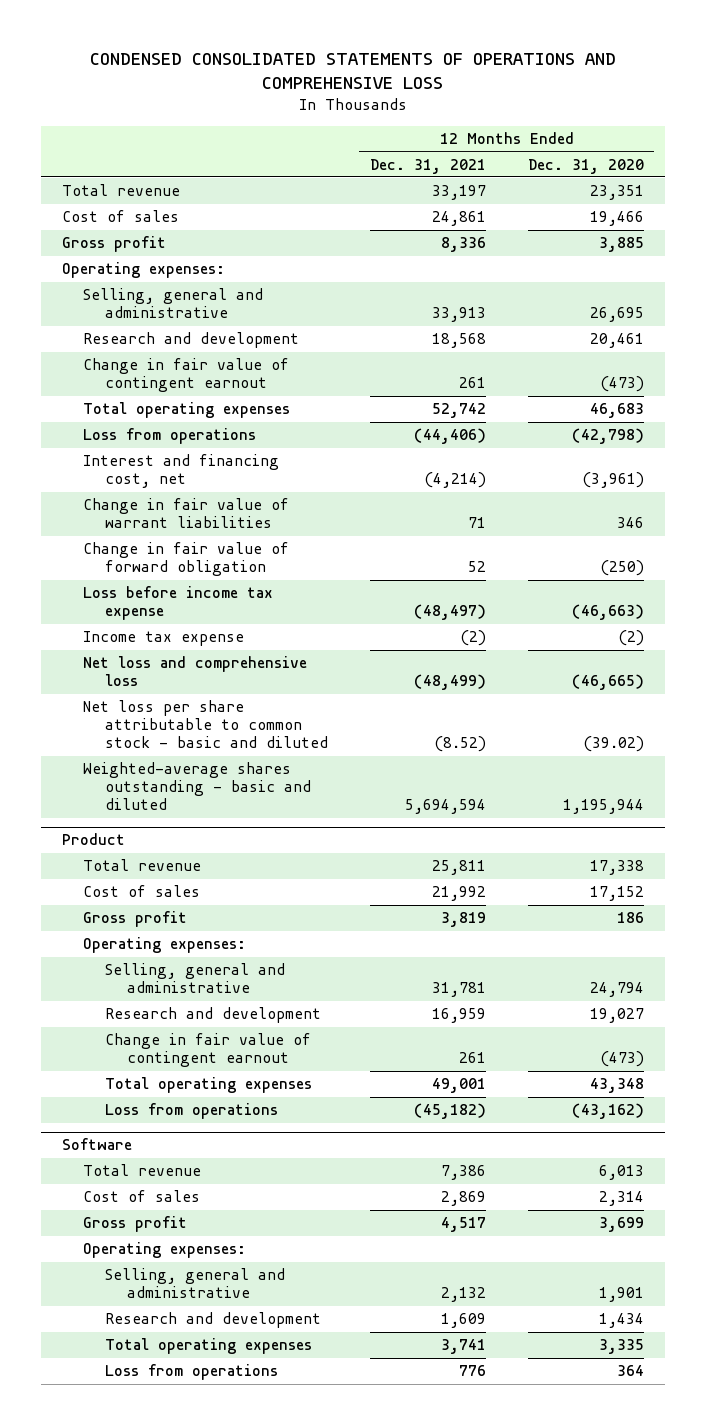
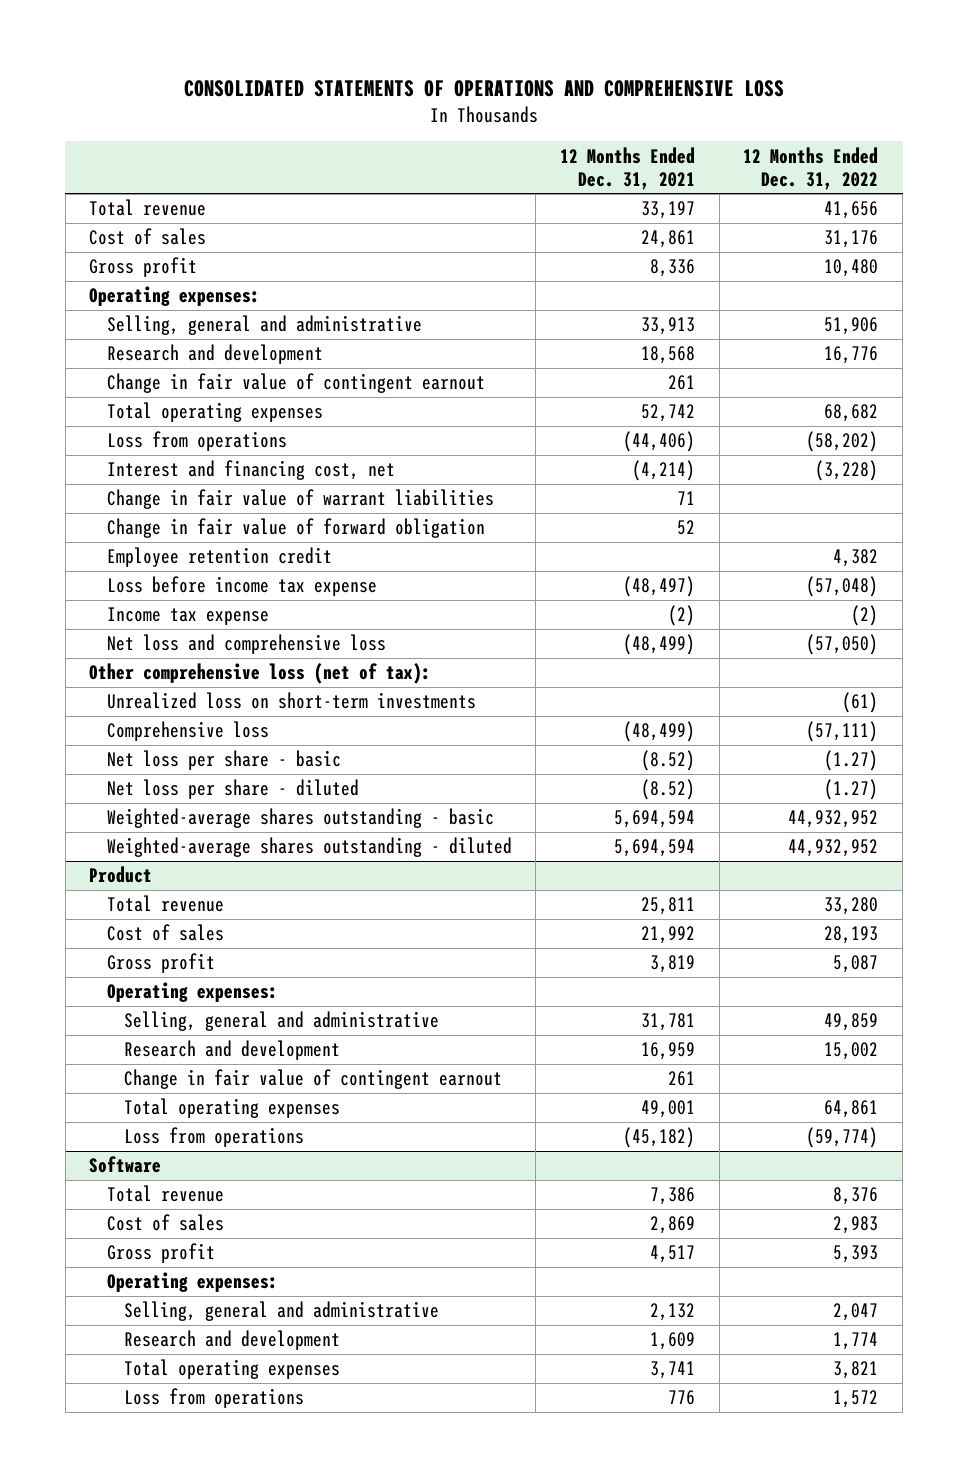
- CONDENSED CONSOLIDATED STATEMENTS OF OPERATIONS AND COMPREHENSIVE LOSS
+ CONSOLIDATED STATEMENTS OF OPERATIONS AND COMPREHENSIVE LOSS
- | 12 Months Ended Dec. 31, 2021 | 12 Months Ended Dec. 31, 2020
+ | 12 Months Ended Dec. 31, 2021 | 12 Months Ended Dec. 31, 2022
+ Employee retention credit | | 4,382
- Net loss per share attributable to common stock - basic and diluted | (8.52) | (39.02)
- Weighted-average shares outstanding - basic and diluted | 5,694,594 | 1,195,944
+ Other comprehensive loss (net of tax):
+ Unrealized loss on short-term investments | | (61)
+ Comprehensive loss | (48,499) | (57,111)
+ Net loss per share - basic | (8.52) | (1.27)
+ Net loss per share - diluted | (8.52) | (1.27)
+ Weighted-average shares outstanding - basic | 5,694,594 | 44,932,952
+ Weighted-average shares outstanding - diluted | 5,694,594 | 44,932,952

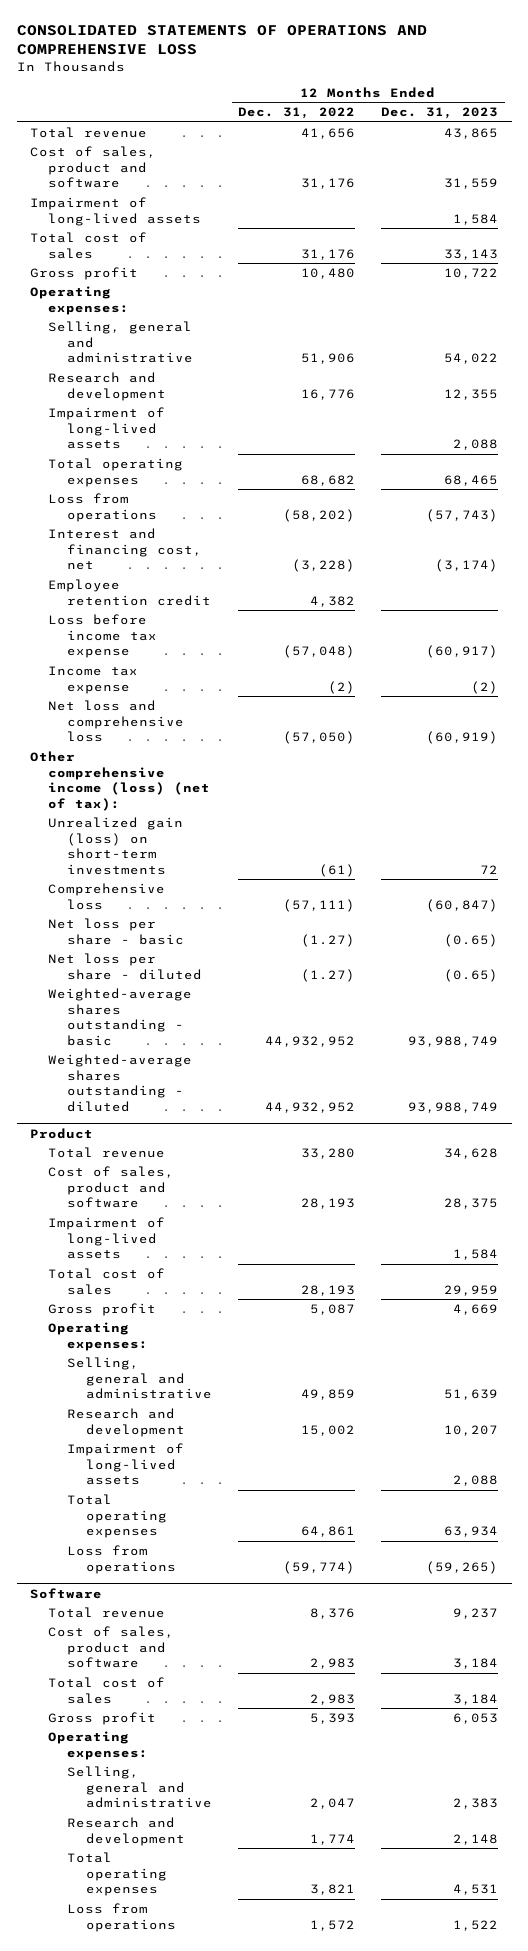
- | 12 Months Ended Dec. 31, 2021 | 12 Months Ended Dec. 31, 2022
+ | 12 Months Ended Dec. 31, 2022 | 12 Months Ended Dec. 31, 2023
- Cost of sales | 24,861 | 31,176
+ Cost of sales, product and software | 31,176 | 31,559
+ Impairment of long-lived assets | | 1,584
+ Total cost of sales | 31,176 | 33,143
- Change in fair value of contingent earnout | 261 |
+ Impairment of long-lived assets | | 2,088
- Change in fair value of warrant liabilities | 71 |
- Change in fair value of forward obligation | 52 |
- Other comprehensive loss (net of tax):
- Unrealized loss on short-term investments | | (61)
+ Other comprehensive income (loss) (net of tax):
+ Unrealized gain (loss) on short-term investments | (61) | 72
@ Product
- Cost of sales | 21,992 | 28,193
+ Cost of sales, product and software | 28,193 | 28,375
+ Impairment of long-lived assets | | 1,584
+ Total cost of sales | 28,193 | 29,959
- Change in fair value of contingent earnout | 261 |
+ Impairment of long-lived assets | | 2,088
@ Software
- Cost of sales | 2,869 | 2,983
+ Cost of sales, product and software | 2,983 | 3,184
+ Total cost of sales | 2,983 | 3,184

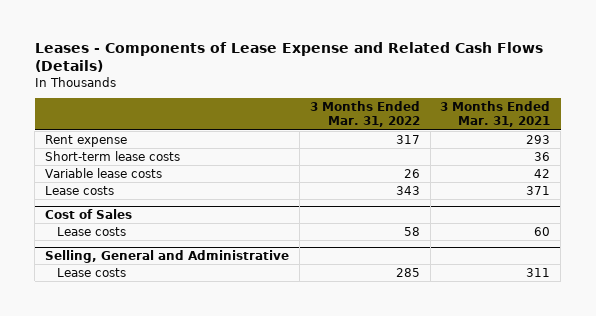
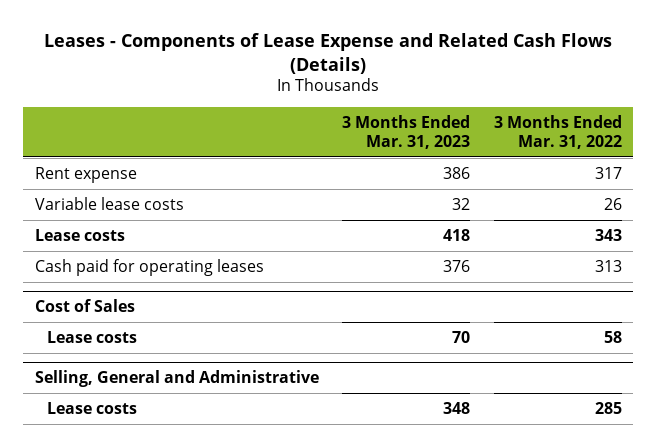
- | 3 Months Ended Mar. 31, 2022 | 3 Months Ended Mar. 31, 2021
+ | 3 Months Ended Mar. 31, 2023 | 3 Months Ended Mar. 31, 2022
- Short-term lease costs | | 36
+ Cash paid for operating leases | 376 | 313

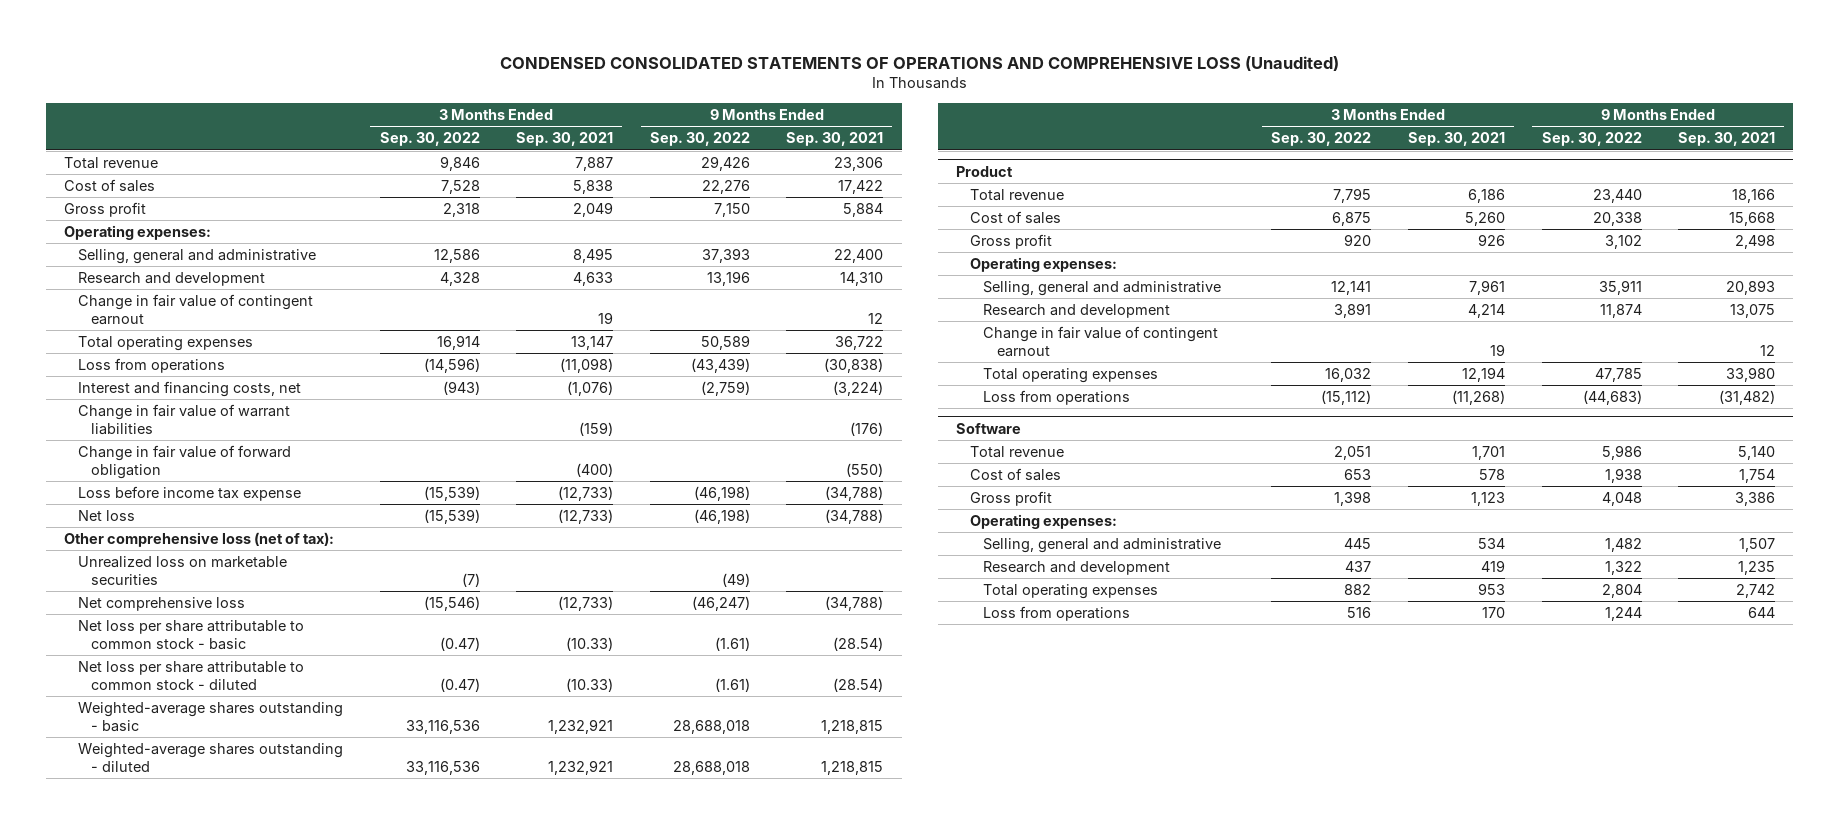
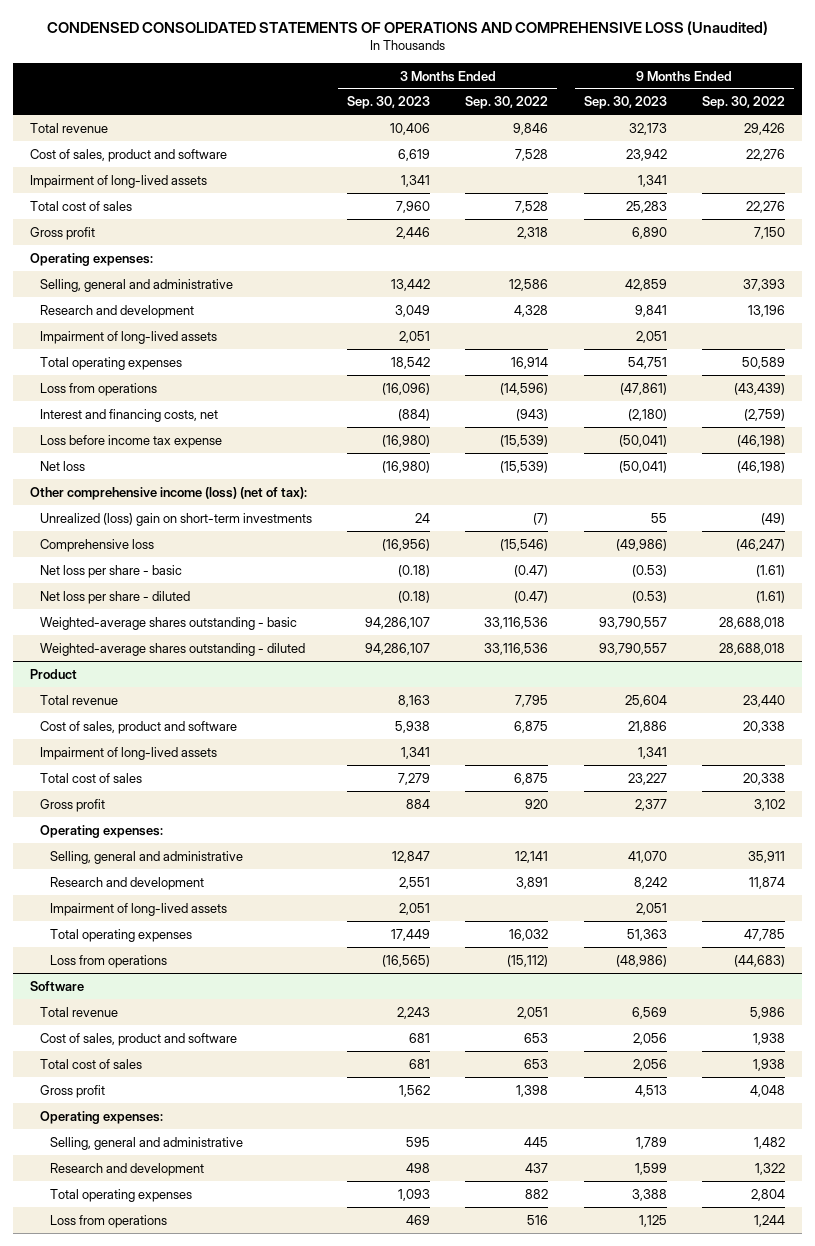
- | 3 Months Ended Sep. 30, 2022 | 3 Months Ended Sep. 30, 2021 | 9 Months Ended Sep. 30, 2022 | 9 Months Ended Sep. 30, 2021
+ | 3 Months Ended Sep. 30, 2023 | 3 Months Ended Sep. 30, 2022 | 9 Months Ended Sep. 30, 2023 | 9 Months Ended Sep. 30, 2022
- Cost of sales | 7,528 | 5,838 | 22,276 | 17,422
+ Cost of sales, product and software | 6,619 | 7,528 | 23,942 | 22,276
+ Impairment of long-lived assets | 1,341 | | 1,341 |
+ Total cost of sales | 7,960 | 7,528 | 25,283 | 22,276
- Change in fair value of contingent earnout | | 19 | | 12
+ Impairment of long-lived assets | 2,051 | | 2,051 |
- Change in fair value of warrant liabilities | | (159) | | (176)
- Change in fair value of forward obligation | | (400) | | (550)
- Other comprehensive loss (net of tax):
- Unrealized loss on marketable securities | (7) | | (49) |
- Net comprehensive loss | (15,546) | (12,733) | (46,247) | (34,788)
- Net loss per share attributable to common stock - basic | (0.47) | (10.33) | (1.61) | (28.54)
- Net loss per share attributable to common stock - diluted | (0.47) | (10.33) | (1.61) | (28.54)
+ Other comprehensive income (loss) (net of tax):
+ Unrealized (loss) gain on short-term investments | 24 | (7) | 55 | (49)
+ Comprehensive loss | (16,956) | (15,546) | (49,986) | (46,247)
+ Net loss per share - basic | (0.18) | (0.47) | (0.53) | (1.61)
+ Net loss per share - diluted | (0.18) | (0.47) | (0.53) | (1.61)
@ Product
- Cost of sales | 6,875 | 5,260 | 20,338 | 15,668
+ Cost of sales, product and software | 5,938 | 6,875 | 21,886 | 20,338
+ Impairment of long-lived assets | 1,341 | | 1,341 |
+ Total cost of sales | 7,279 | 6,875 | 23,227 | 20,338
- Change in fair value of contingent earnout | | 19 | | 12
+ Impairment of long-lived assets | 2,051 | | 2,051 |
@ Software
- Cost of sales | 653 | 578 | 1,938 | 1,754
+ Cost of sales, product and software | 681 | 653 | 2,056 | 1,938
+ Total cost of sales | 681 | 653 | 2,056 | 1,938

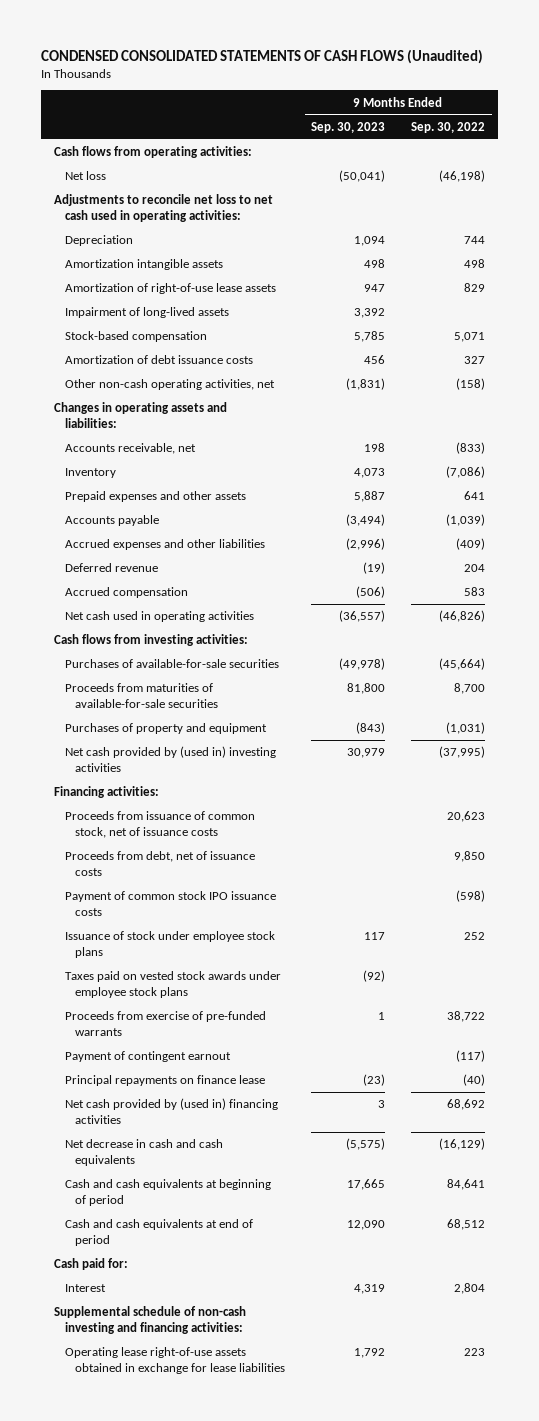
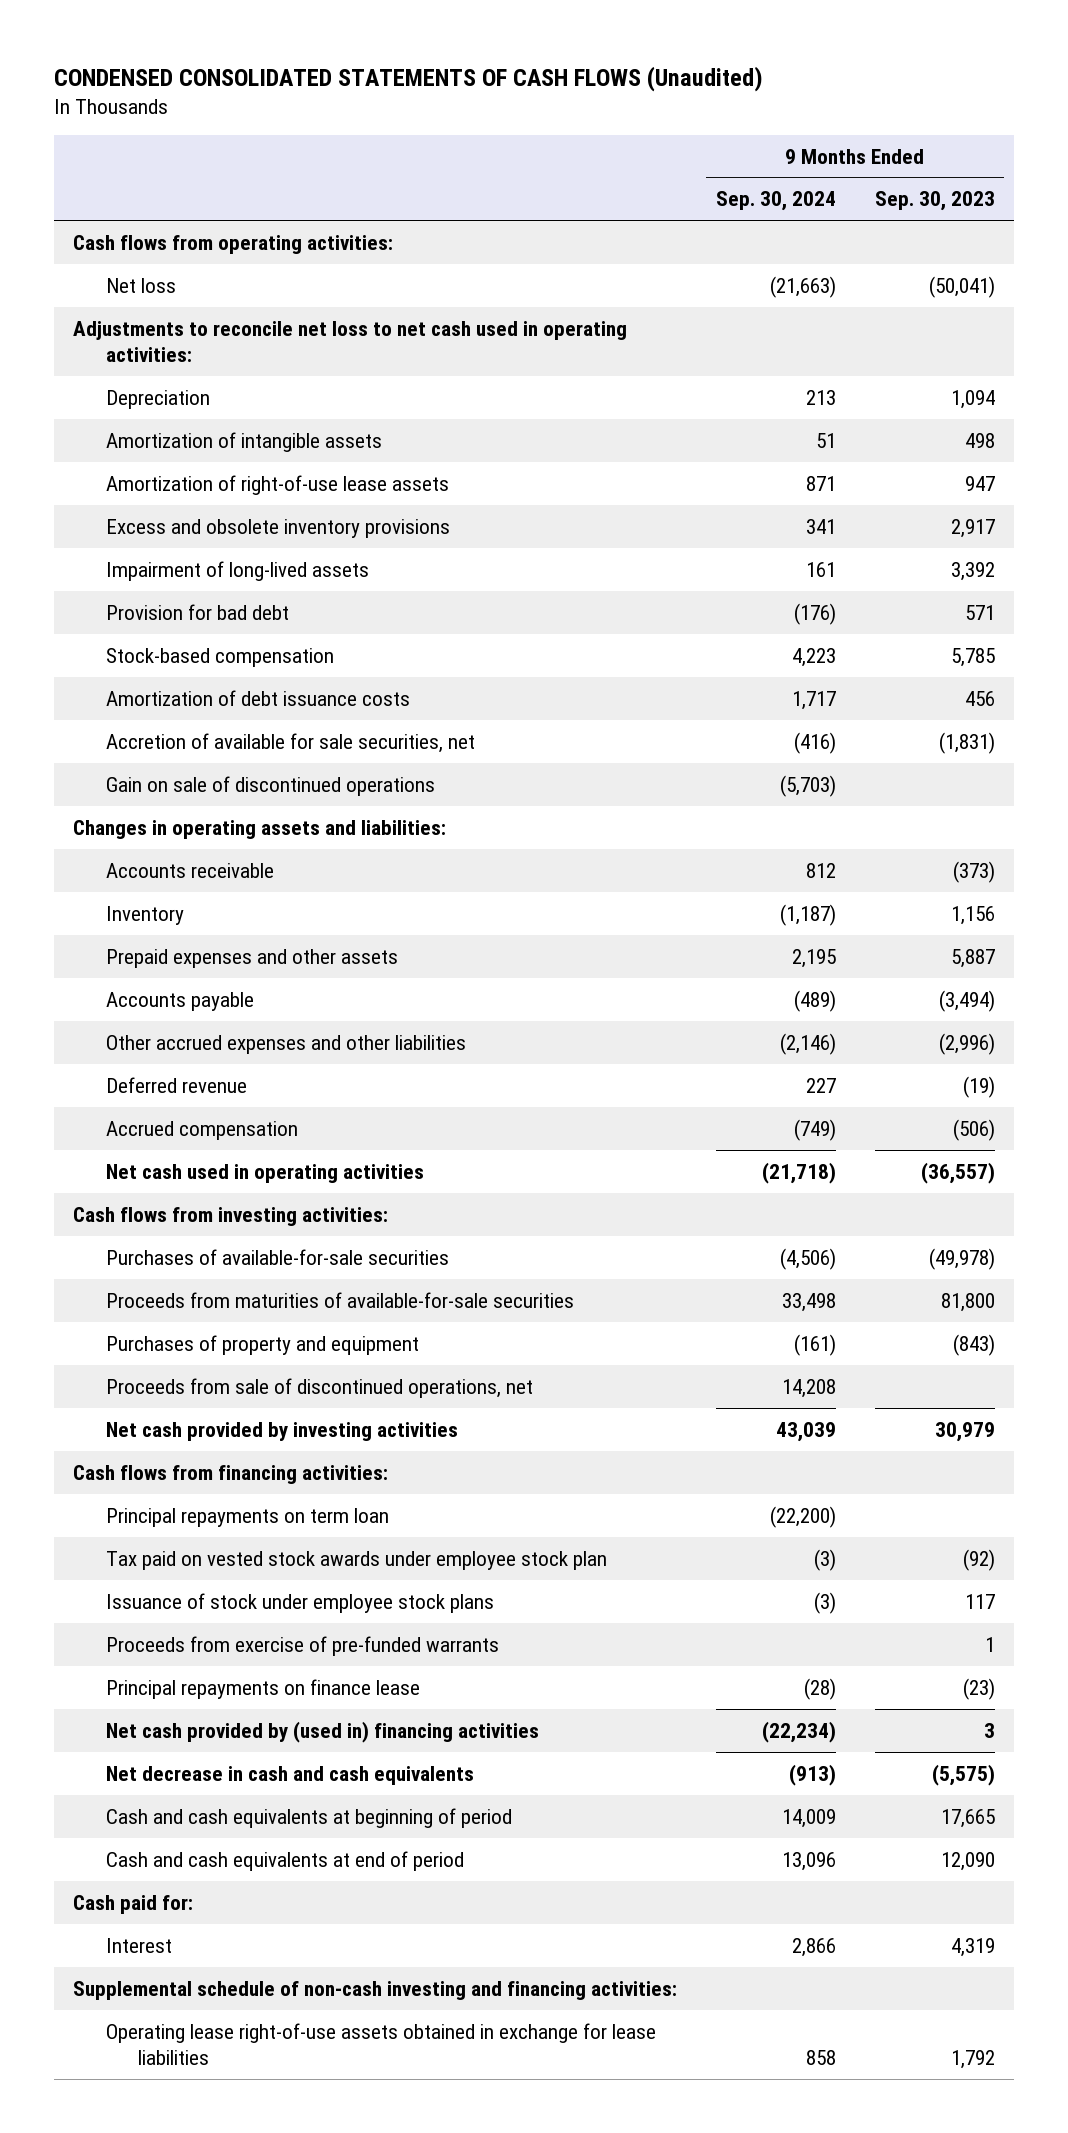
- | 9 Months Ended Sep. 30, 2023 | 9 Months Ended Sep. 30, 2022
+ | 9 Months Ended Sep. 30, 2024 | 9 Months Ended Sep. 30, 2023
- Amortization intangible assets | 498 | 498
+ Amortization of intangible assets | 51 | 498
+ Excess and obsolete inventory provisions | 341 | 2,917
+ Provision for bad debt | (176) | 571
- Other non-cash operating activities, net | (1,831) | (158)
+ Accretion of available for sale securities, net | (416) | (1,831)
+ Gain on sale of discontinued operations | (5,703) |
- Accounts receivable, net | 198 | (833)
- Inventory | 4,073 | (7,086)
+ Accounts receivable | 812 | (373)
+ Inventory | (1,187) | 1,156
- Accrued expenses and other liabilities | (2,996) | (409)
+ Other accrued expenses and other liabilities | (2,146) | (2,996)
- Net cash provided by (used in) investing activities | 30,979 | (37,995)
- Financing activities:
- Proceeds from issuance of common stock, net of issuance costs | | 20,623
- Proceeds from debt, net of issuance costs | | 9,850
- Payment of common stock IPO issuance costs | | (598)
+ Proceeds from sale of discontinued operations, net | 14,208 |
+ Net cash provided by investing activities | 43,039 | 30,979
+ Cash flows from financing activities:
+ Principal repayments on term loan | (22,200) |
+ Tax paid on vested stock awards under employee stock plan | (3) | (92)
- Taxes paid on vested stock awards under employee stock plans | (92) |
- Payment of contingent earnout | | (117)

